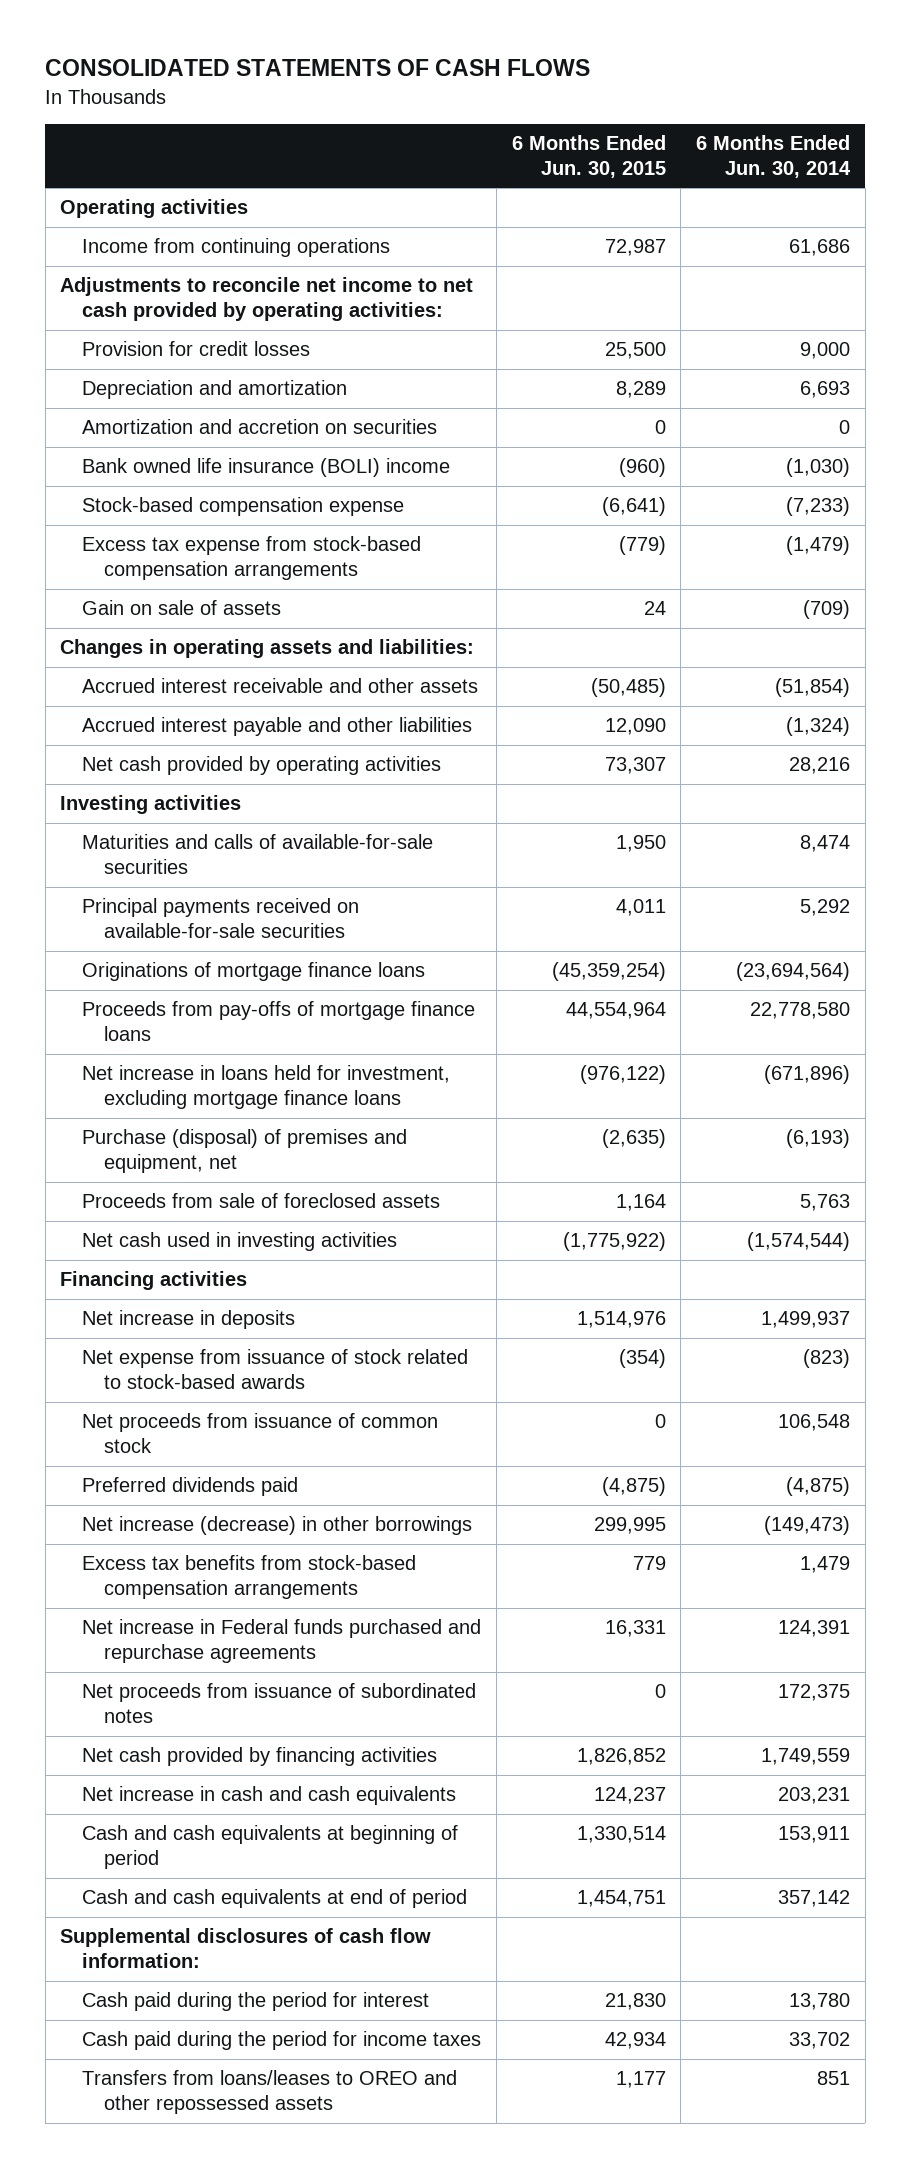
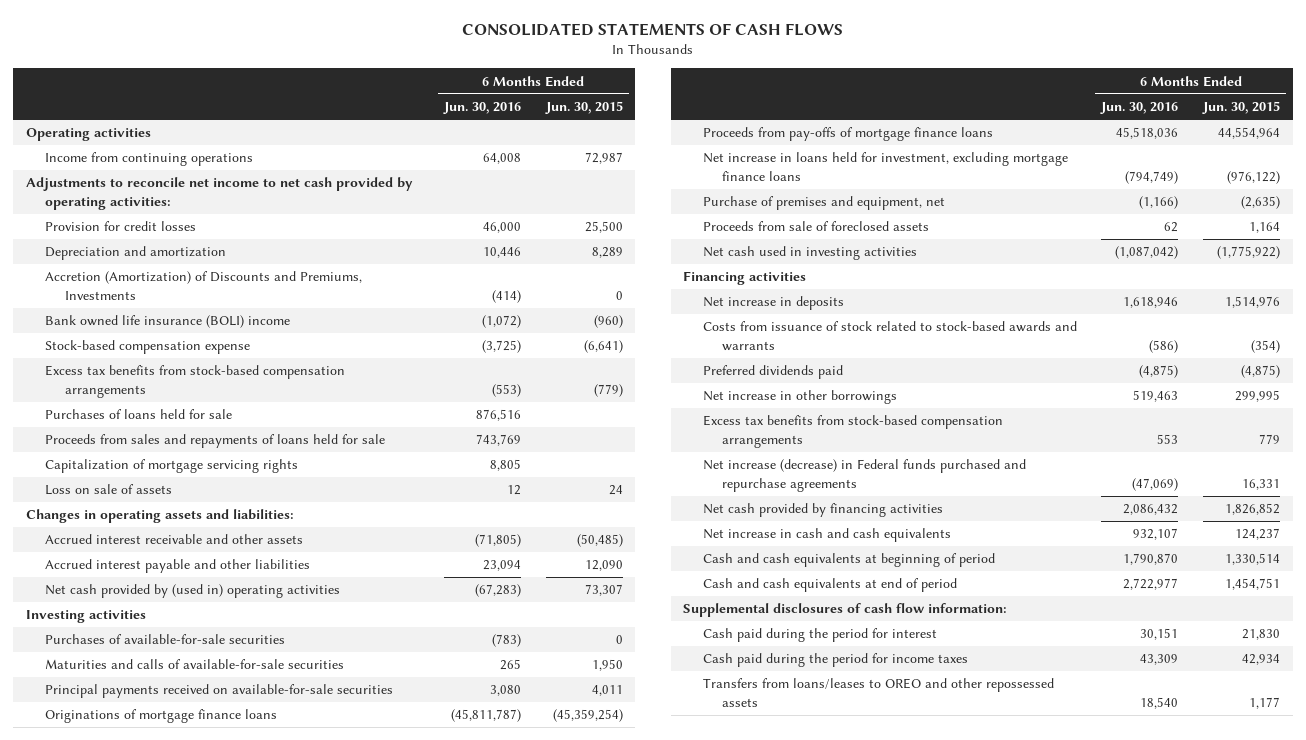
- | 6 Months Ended Jun. 30, 2015 | 6 Months Ended Jun. 30, 2014
+ | 6 Months Ended Jun. 30, 2016 | 6 Months Ended Jun. 30, 2015
- Amortization and accretion on securities | 0 | 0
+ Accretion (Amortization) of Discounts and Premiums, Investments | (414) | 0
- Excess tax expense from stock-based compensation arrangements | (779) | (1,479)
- Gain on sale of assets | 24 | (709)
+ Excess tax benefits from stock-based compensation arrangements | (553) | (779)
+ Purchases of loans held for sale | 876,516 |
+ Proceeds from sales and repayments of loans held for sale | 743,769 |
+ Capitalization of mortgage servicing rights | 8,805 |
+ Loss on sale of assets | 12 | 24
- Net cash provided by operating activities | 73,307 | 28,216
+ Net cash provided by (used in) operating activities | (67,283) | 73,307
+ Purchases of available-for-sale securities | (783) | 0
- Purchase (disposal) of premises and equipment, net | (2,635) | (6,193)
+ Purchase of premises and equipment, net | (1,166) | (2,635)
- Net expense from issuance of stock related to stock-based awards | (354) | (823)
- Net proceeds from issuance of common stock | 0 | 106,548
+ Costs from issuance of stock related to stock-based awards and warrants | (586) | (354)
- Net increase (decrease) in other borrowings | 299,995 | (149,473)
+ Net increase in other borrowings | 519,463 | 299,995
- Net increase in Federal funds purchased and repurchase agreements | 16,331 | 124,391
- Net proceeds from issuance of subordinated notes | 0 | 172,375
+ Net increase (decrease) in Federal funds purchased and repurchase agreements | (47,069) | 16,331

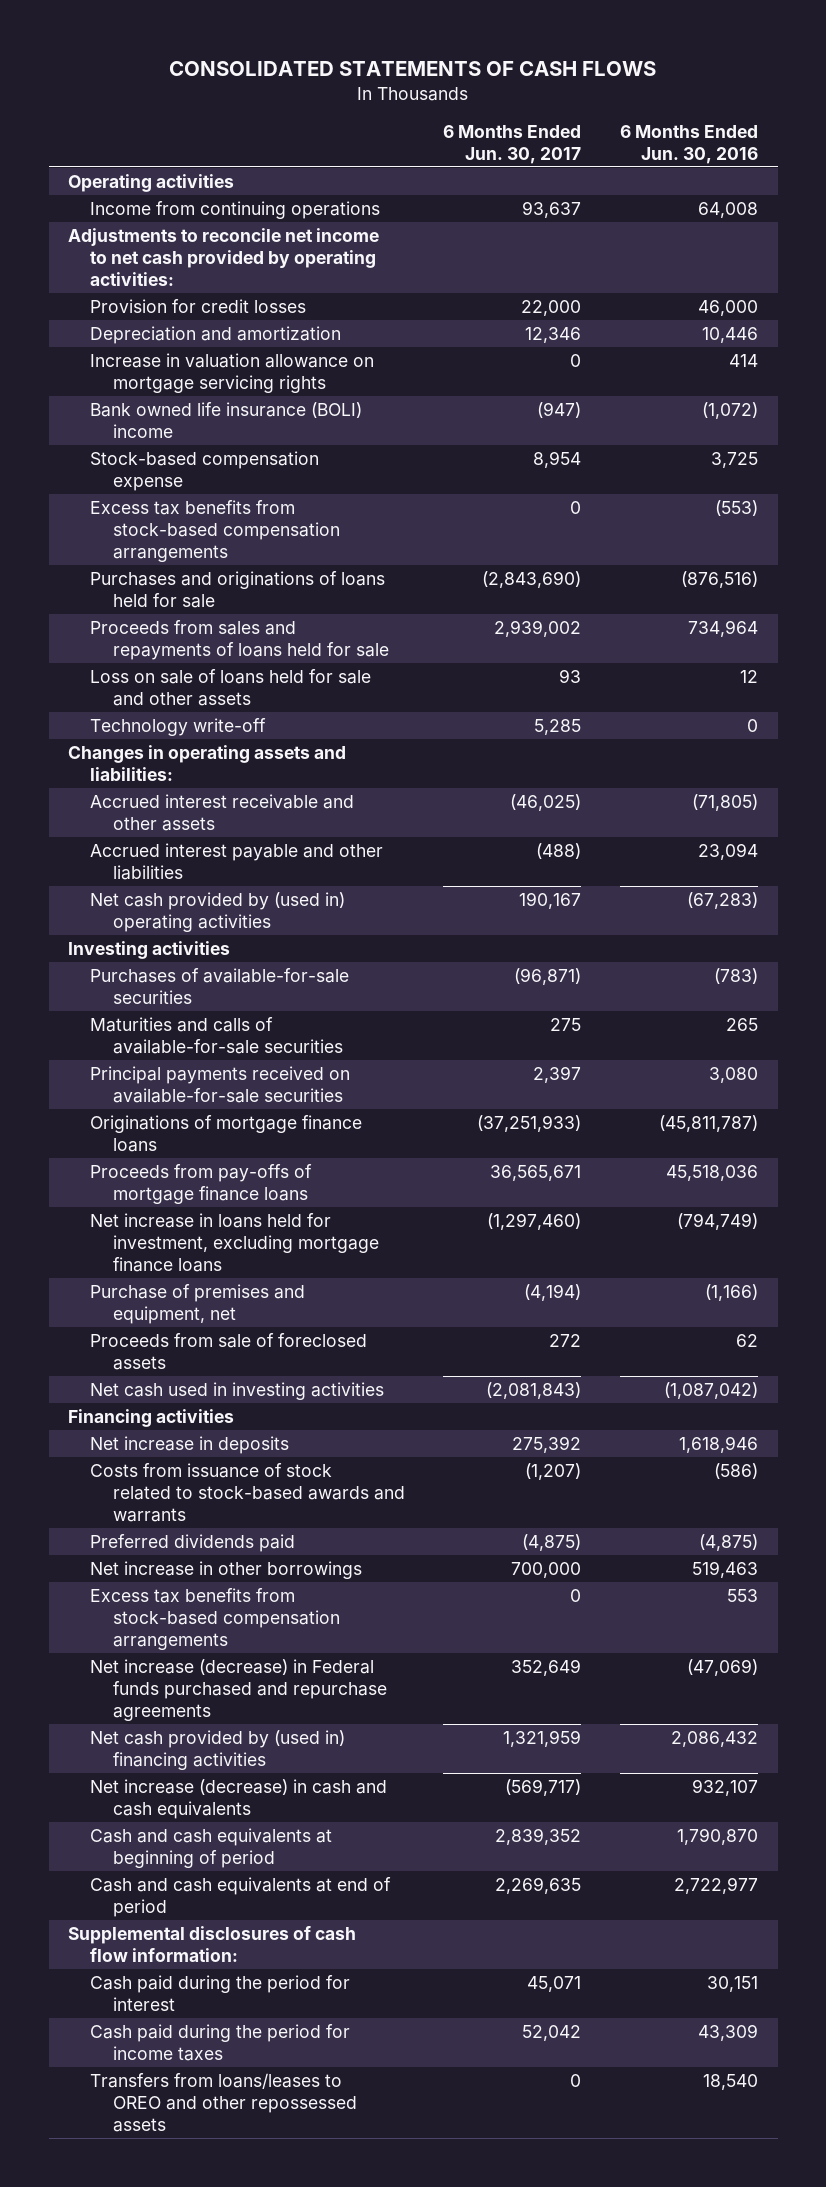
- | 6 Months Ended Jun. 30, 2016 | 6 Months Ended Jun. 30, 2015
+ | 6 Months Ended Jun. 30, 2017 | 6 Months Ended Jun. 30, 2016
- Accretion (Amortization) of Discounts and Premiums, Investments | (414) | 0
+ Increase in valuation allowance on mortgage servicing rights | 0 | 414
- Stock-based compensation expense | (3,725) | (6,641)
+ Stock-based compensation expense | 8,954 | 3,725
- Purchases of loans held for sale | 876,516 |
- Proceeds from sales and repayments of loans held for sale | 743,769 |
- Capitalization of mortgage servicing rights | 8,805 |
- Loss on sale of assets | 12 | 24
+ Purchases and originations of loans held for sale | (2,843,690) | (876,516)
+ Proceeds from sales and repayments of loans held for sale | 2,939,002 | 734,964
+ Loss on sale of loans held for sale and other assets | 93 | 12
+ Technology write-off | 5,285 | 0
- Net cash provided by financing activities | 2,086,432 | 1,826,852
- Net increase in cash and cash equivalents | 932,107 | 124,237
+ Net cash provided by (used in) financing activities | 1,321,959 | 2,086,432
+ Net increase (decrease) in cash and cash equivalents | (569,717) | 932,107

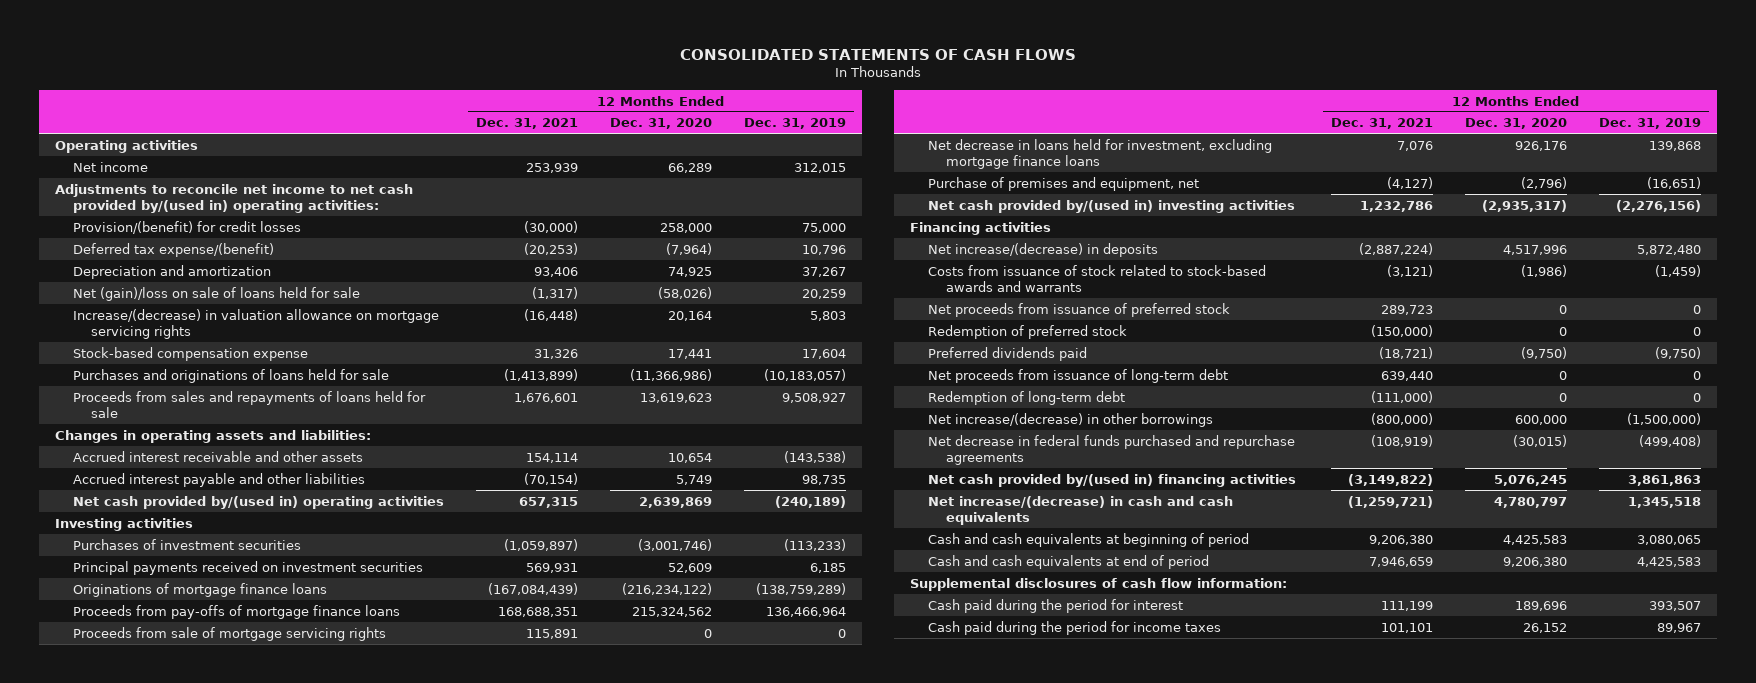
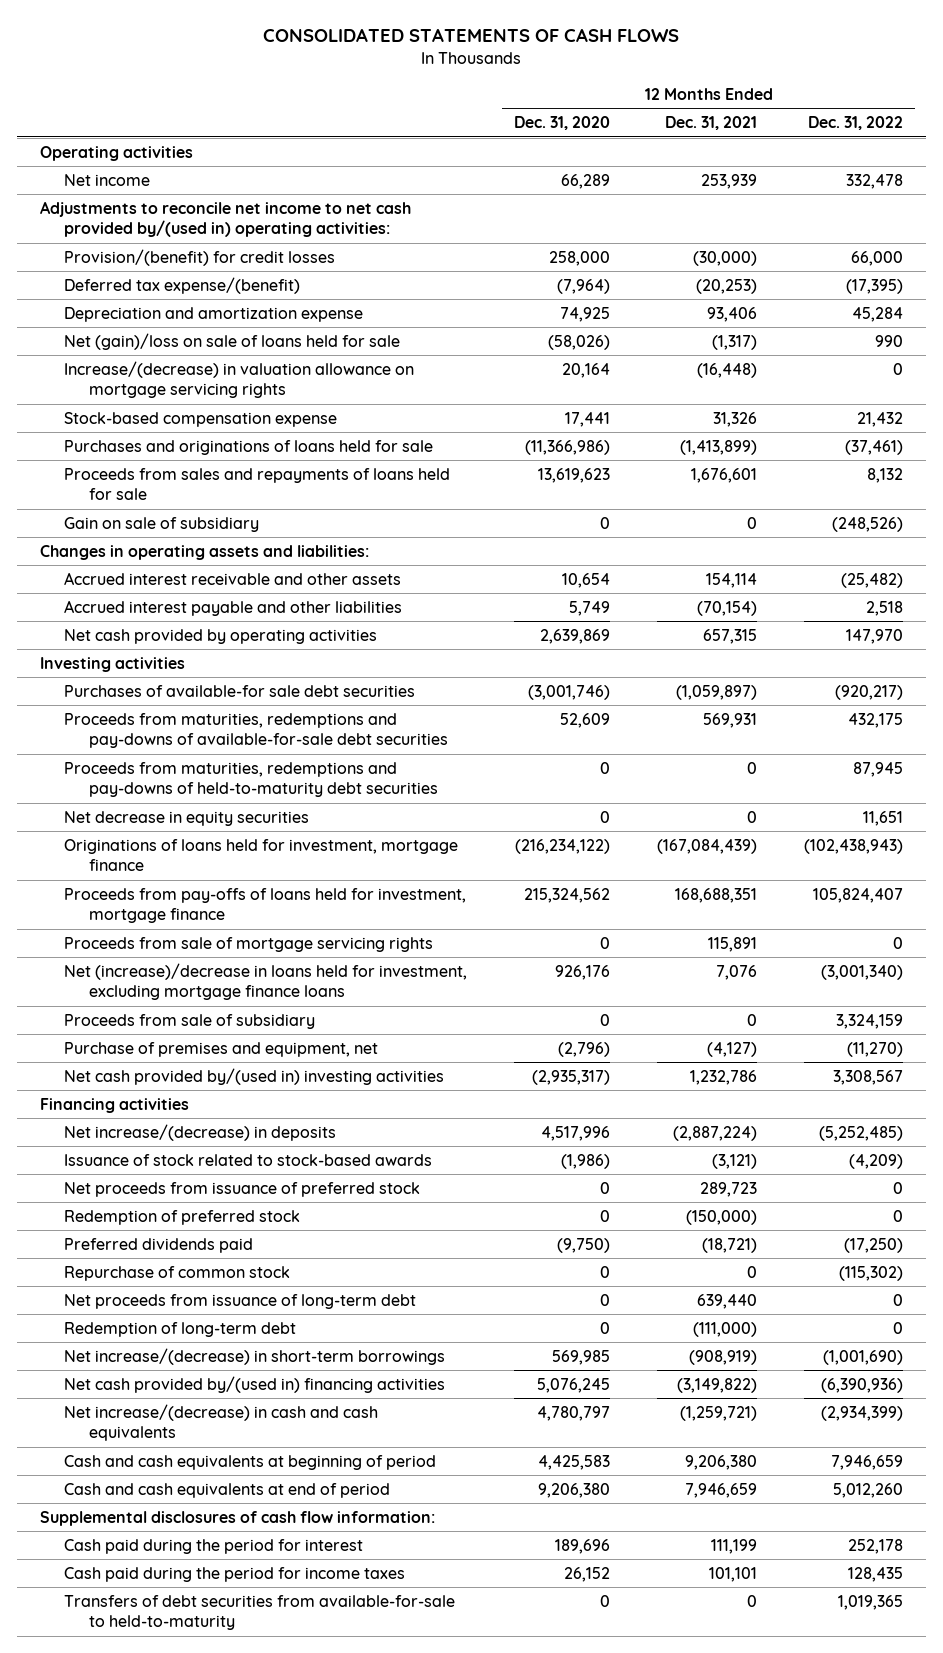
- | 12 Months Ended Dec. 31, 2021 | 12 Months Ended Dec. 31, 2020 | 12 Months Ended Dec. 31, 2019
+ | 12 Months Ended Dec. 31, 2020 | 12 Months Ended Dec. 31, 2021 | 12 Months Ended Dec. 31, 2022
- Depreciation and amortization | 93,406 | 74,925 | 37,267
+ Depreciation and amortization expense | 74,925 | 93,406 | 45,284
+ Gain on sale of subsidiary | 0 | 0 | (248,526)
- Net cash provided by/(used in) operating activities | 657,315 | 2,639,869 | (240,189)
+ Net cash provided by operating activities | 2,639,869 | 657,315 | 147,970
- Purchases of investment securities | (1,059,897) | (3,001,746) | (113,233)
- Principal payments received on investment securities | 569,931 | 52,609 | 6,185
- Originations of mortgage finance loans | (167,084,439) | (216,234,122) | (138,759,289)
- Proceeds from pay-offs of mortgage finance loans | 168,688,351 | 215,324,562 | 136,466,964
+ Purchases of available-for sale debt securities | (3,001,746) | (1,059,897) | (920,217)
+ Proceeds from maturities, redemptions and pay-downs of available-for-sale debt securities | 52,609 | 569,931 | 432,175
+ Proceeds from maturities, redemptions and pay-downs of held-to-maturity debt securities | 0 | 0 | 87,945
+ Net decrease in equity securities | 0 | 0 | 11,651
+ Originations of loans held for investment, mortgage finance | (216,234,122) | (167,084,439) | (102,438,943)
+ Proceeds from pay-offs of loans held for investment, mortgage finance | 215,324,562 | 168,688,351 | 105,824,407
- Net decrease in loans held for investment, excluding mortgage finance loans | 7,076 | 926,176 | 139,868
+ Net (increase)/decrease in loans held for investment, excluding mortgage finance loans | 926,176 | 7,076 | (3,001,340)
+ Proceeds from sale of subsidiary | 0 | 0 | 3,324,159
- Costs from issuance of stock related to stock-based awards and warrants | (3,121) | (1,986) | (1,459)
+ Issuance of stock related to stock-based awards | (1,986) | (3,121) | (4,209)
+ Repurchase of common stock | 0 | 0 | (115,302)
- Net increase/(decrease) in other borrowings | (800,000) | 600,000 | (1,500,000)
- Net decrease in federal funds purchased and repurchase agreements | (108,919) | (30,015) | (499,408)
+ Net increase/(decrease) in short-term borrowings | 569,985 | (908,919) | (1,001,690)
+ Transfers of debt securities from available-for-sale to held-to-maturity | 0 | 0 | 1,019,365

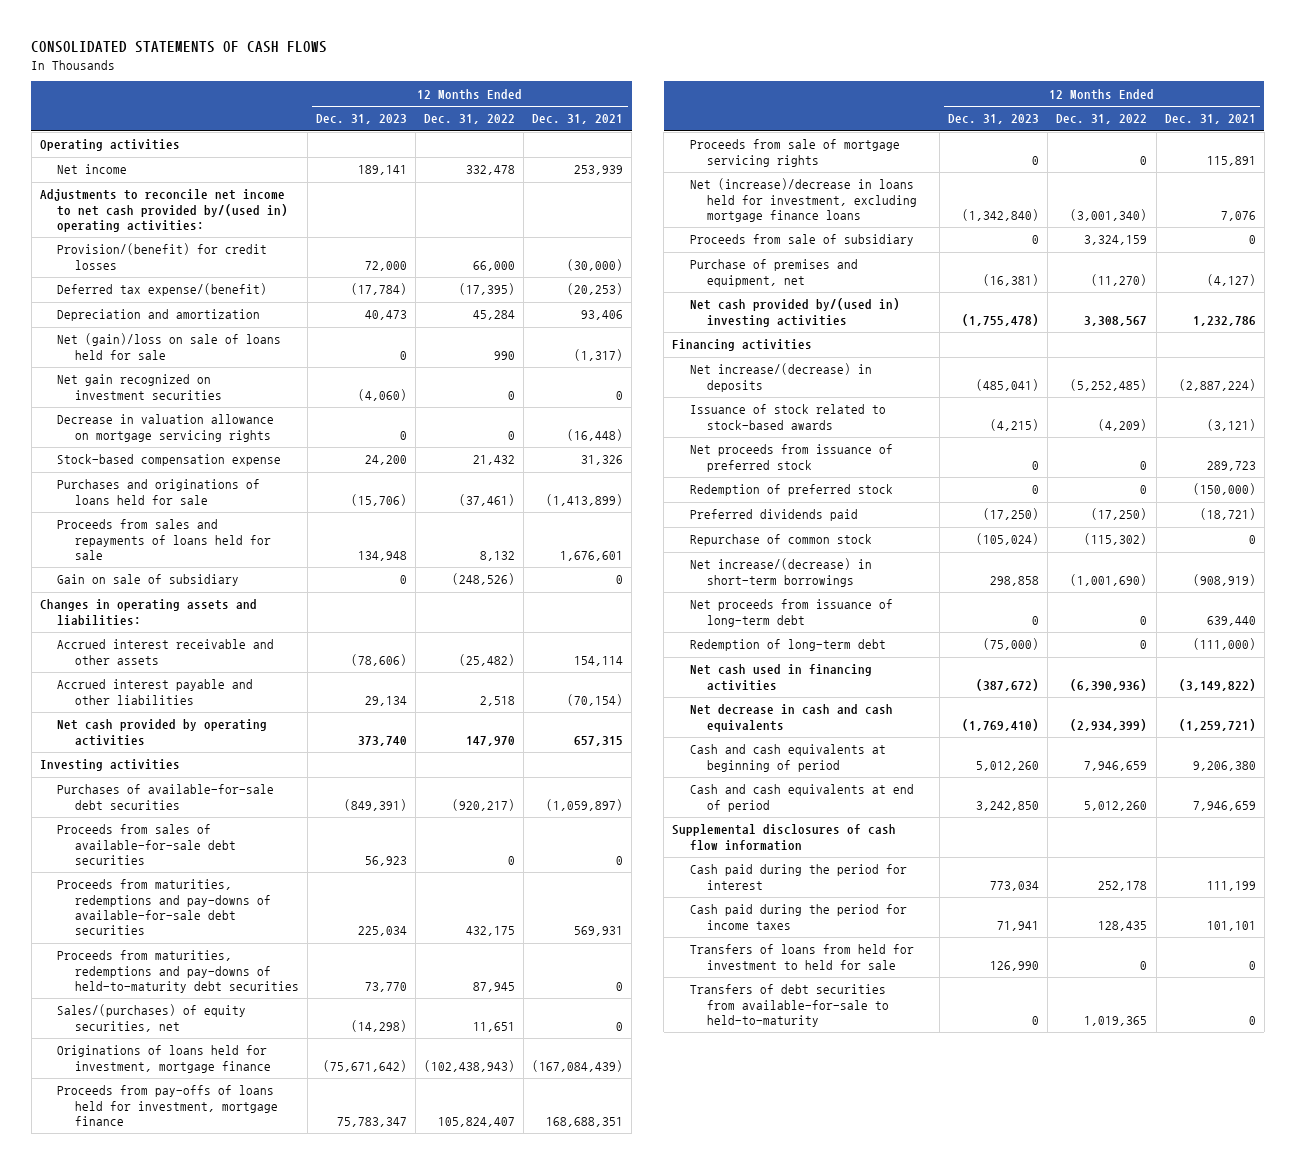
- | 12 Months Ended Dec. 31, 2020 | 12 Months Ended Dec. 31, 2021 | 12 Months Ended Dec. 31, 2022
+ | 12 Months Ended Dec. 31, 2023 | 12 Months Ended Dec. 31, 2022 | 12 Months Ended Dec. 31, 2021
- Depreciation and amortization expense | 74,925 | 93,406 | 45,284
+ Depreciation and amortization | 40,473 | 45,284 | 93,406
- Increase/(decrease) in valuation allowance on mortgage servicing rights | 20,164 | (16,448) | 0
+ Net gain recognized on investment securities | (4,060) | 0 | 0
+ Decrease in valuation allowance on mortgage servicing rights | 0 | 0 | (16,448)
- Purchases of available-for sale debt securities | (3,001,746) | (1,059,897) | (920,217)
+ Purchases of available-for-sale debt securities | (849,391) | (920,217) | (1,059,897)
+ Proceeds from sales of available-for-sale debt securities | 56,923 | 0 | 0
- Net decrease in equity securities | 0 | 0 | 11,651
+ Sales/(purchases) of equity securities, net | (14,298) | 11,651 | 0
moved up: Net increase/(decrease) in short-term borrowings | 298,858 | (1,001,690) | (908,919)
- Net cash provided by/(used in) financing activities | 5,076,245 | (3,149,822) | (6,390,936)
- Net increase/(decrease) in cash and cash equivalents | 4,780,797 | (1,259,721) | (2,934,399)
+ Net cash used in financing activities | (387,672) | (6,390,936) | (3,149,822)
+ Net decrease in cash and cash equivalents | (1,769,410) | (2,934,399) | (1,259,721)
- Supplemental disclosures of cash flow information:
+ Supplemental disclosures of cash flow information
+ Transfers of loans from held for investment to held for sale | 126,990 | 0 | 0

